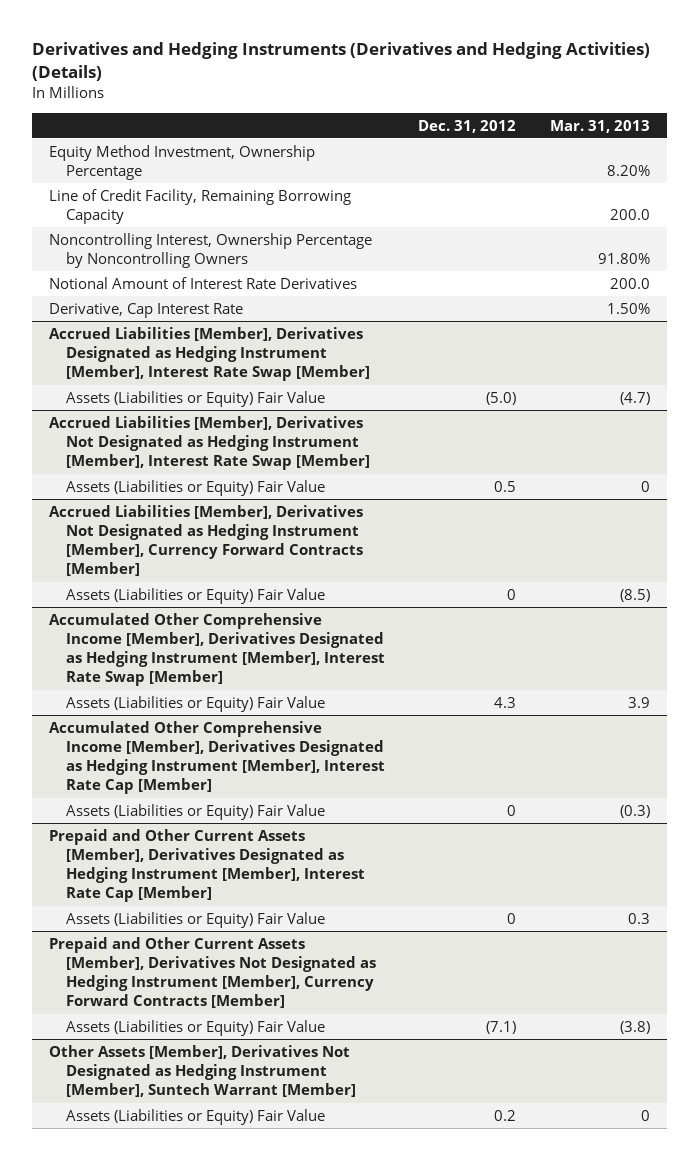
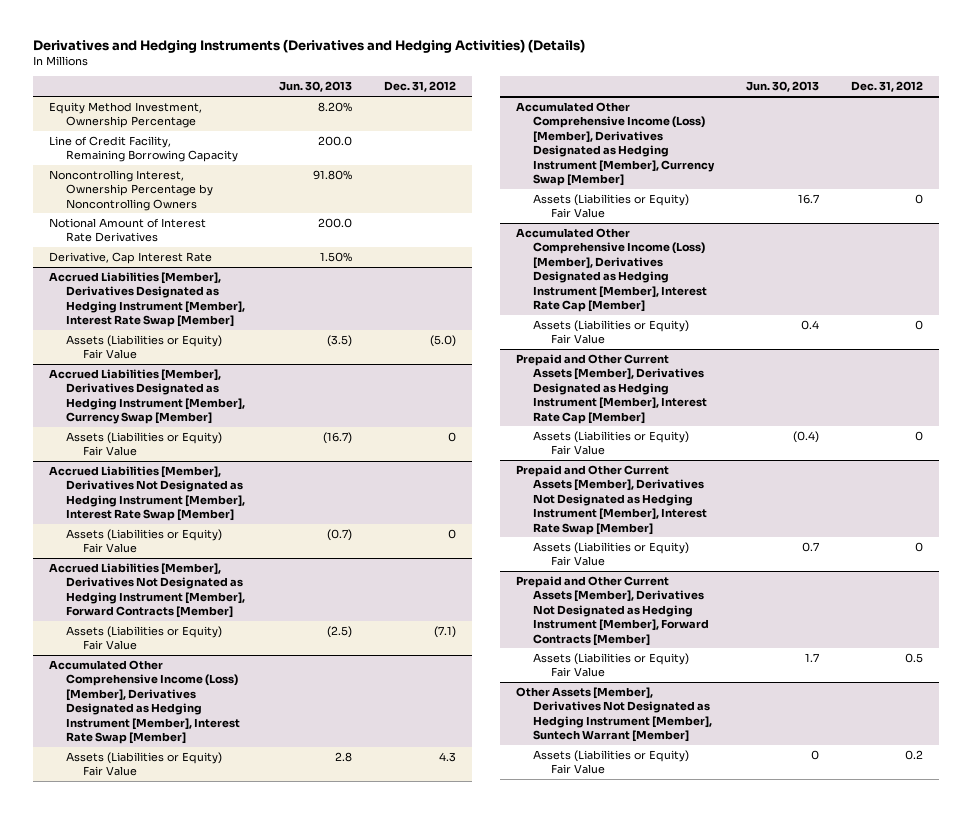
- | Dec. 31, 2012 | Mar. 31, 2013
+ | Jun. 30, 2013 | Dec. 31, 2012
+ Accrued Liabilities [Member], Derivatives Designated as Hedging Instrument [Member], Currency Swap [Member]
+ Assets (Liabilities or Equity) Fair Value | (16.7) | 0
@ Accrued Liabilities [Member], Derivatives Not Designated as Hedging Instrument [Member], Interest Rate Swap [Member]
- Assets (Liabilities or Equity) Fair Value | 0.5 | 0
- Accrued Liabilities [Member], Derivatives Not Designated as Hedging Instrument [Member], Currency Forward Contracts [Member]
- Accumulated Other Comprehensive Income [Member], Derivatives Designated as Hedging Instrument [Member], Interest Rate Swap [Member]
+ Accrued Liabilities [Member], Derivatives Not Designated as Hedging Instrument [Member], Forward Contracts [Member]
+ Assets (Liabilities or Equity) Fair Value | (2.5) | (7.1)
+ Accumulated Other Comprehensive Income (Loss) [Member], Derivatives Designated as Hedging Instrument [Member], Interest Rate Swap [Member]
- Accumulated Other Comprehensive Income [Member], Derivatives Designated as Hedging Instrument [Member], Interest Rate Cap [Member]
+ Accumulated Other Comprehensive Income (Loss) [Member], Derivatives Designated as Hedging Instrument [Member], Currency Swap [Member]
+ Accumulated Other Comprehensive Income (Loss) [Member], Derivatives Designated as Hedging Instrument [Member], Interest Rate Cap [Member]
+ Assets (Liabilities or Equity) Fair Value | 0.4 | 0
- Prepaid and Other Current Assets [Member], Derivatives Not Designated as Hedging Instrument [Member], Currency Forward Contracts [Member]
- Assets (Liabilities or Equity) Fair Value | (7.1) | (3.8)
+ Prepaid and Other Current Assets [Member], Derivatives Not Designated as Hedging Instrument [Member], Interest Rate Swap [Member]
+ Assets (Liabilities or Equity) Fair Value | 0.7 | 0
+ Prepaid and Other Current Assets [Member], Derivatives Not Designated as Hedging Instrument [Member], Forward Contracts [Member]
+ Assets (Liabilities or Equity) Fair Value | 1.7 | 0.5

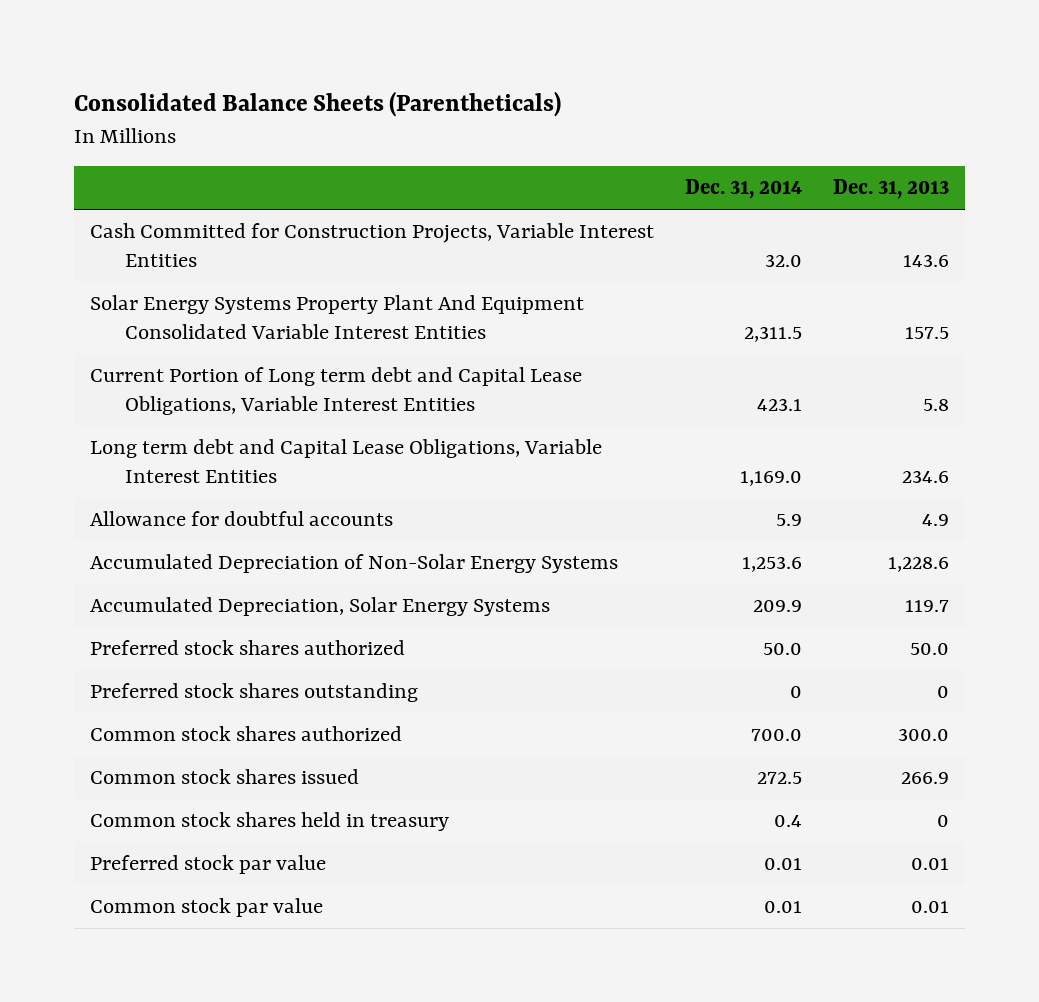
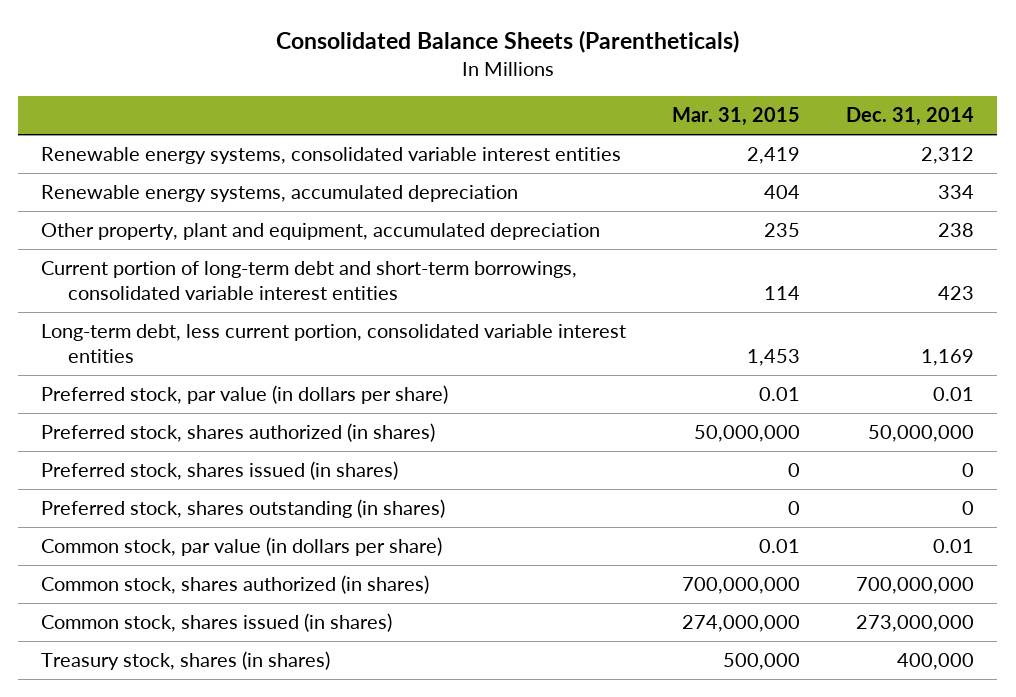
- | Dec. 31, 2014 | Dec. 31, 2013
+ | Mar. 31, 2015 | Dec. 31, 2014
- Cash Committed for Construction Projects, Variable Interest Entities | 32.0 | 143.6
- Solar Energy Systems Property Plant And Equipment Consolidated Variable Interest Entities | 2,311.5 | 157.5
- Current Portion of Long term debt and Capital Lease Obligations, Variable Interest Entities | 423.1 | 5.8
- Long term debt and Capital Lease Obligations, Variable Interest Entities | 1,169.0 | 234.6
- Allowance for doubtful accounts | 5.9 | 4.9
- Accumulated Depreciation of Non-Solar Energy Systems | 1,253.6 | 1,228.6
- Accumulated Depreciation, Solar Energy Systems | 209.9 | 119.7
- Preferred stock shares authorized | 50.0 | 50.0
- Preferred stock shares outstanding | 0 | 0
- Common stock shares authorized | 700.0 | 300.0
- Common stock shares issued | 272.5 | 266.9
- Common stock shares held in treasury | 0.4 | 0
- Preferred stock par value | 0.01 | 0.01
- Common stock par value | 0.01 | 0.01
+ Renewable energy systems, consolidated variable interest entities | 2,419 | 2,312
+ Renewable energy systems, accumulated depreciation | 404 | 334
+ Other property, plant and equipment, accumulated depreciation | 235 | 238
+ Current portion of long-term debt and short-term borrowings, consolidated variable interest entities | 114 | 423
+ Long-term debt, less current portion, consolidated variable interest entities | 1,453 | 1,169
+ Preferred stock, par value (in dollars per share) | 0.01 | 0.01
+ Preferred stock, shares authorized (in shares) | 50,000,000 | 50,000,000
+ Preferred stock, shares issued (in shares) | 0 | 0
+ Preferred stock, shares outstanding (in shares) | 0 | 0
+ Common stock, par value (in dollars per share) | 0.01 | 0.01
+ Common stock, shares authorized (in shares) | 700,000,000 | 700,000,000
+ Common stock, shares issued (in shares) | 274,000,000 | 273,000,000
+ Treasury stock, shares (in shares) | 500,000 | 400,000

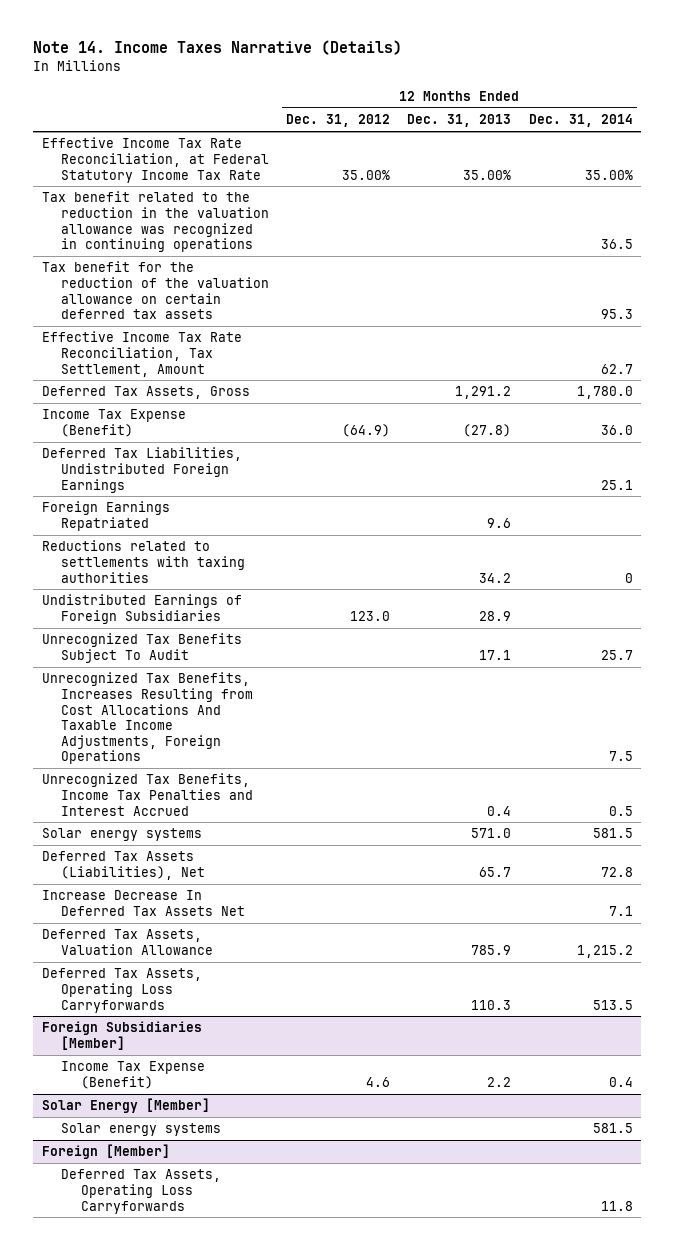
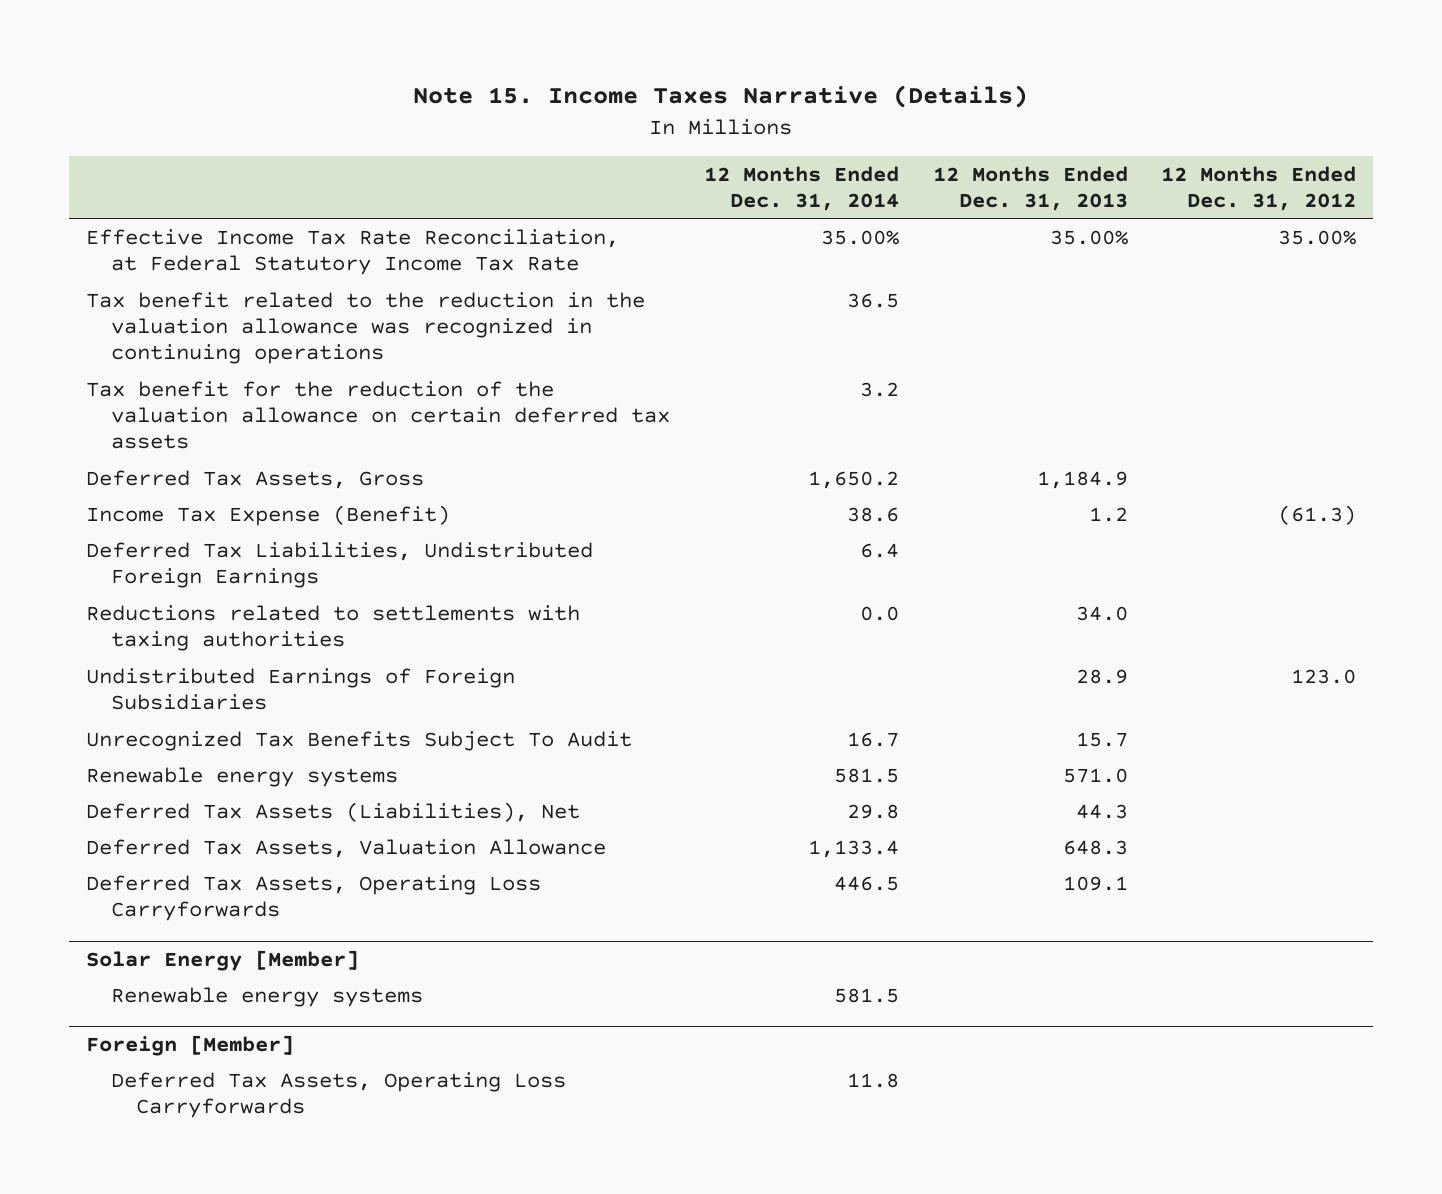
- Note 14. Income Taxes Narrative (Details)
+ Note 15. Income Taxes Narrative (Details)
- | 12 Months Ended Dec. 31, 2012 | 12 Months Ended Dec. 31, 2013 | 12 Months Ended Dec. 31, 2014
+ | 12 Months Ended Dec. 31, 2014 | 12 Months Ended Dec. 31, 2013 | 12 Months Ended Dec. 31, 2012
- Tax benefit for the reduction of the valuation allowance on certain deferred tax assets | | | 95.3
- Effective Income Tax Rate Reconciliation, Tax Settlement, Amount | | | 62.7
- Deferred Tax Assets, Gross | | 1,291.2 | 1,780.0
- Income Tax Expense (Benefit) | (64.9) | (27.8) | 36.0
- Deferred Tax Liabilities, Undistributed Foreign Earnings | | | 25.1
- Foreign Earnings Repatriated | | 9.6 |
- Reductions related to settlements with taxing authorities | | 34.2 | 0
+ Tax benefit for the reduction of the valuation allowance on certain deferred tax assets | 3.2 | |
+ Deferred Tax Assets, Gross | 1,650.2 | 1,184.9 |
+ Income Tax Expense (Benefit) | 38.6 | 1.2 | (61.3)
+ Deferred Tax Liabilities, Undistributed Foreign Earnings | 6.4 | |
+ Reductions related to settlements with taxing authorities | 0.0 | 34.0 |
- Unrecognized Tax Benefits Subject To Audit | | 17.1 | 25.7
- Unrecognized Tax Benefits, Increases Resulting from Cost Allocations And Taxable Income Adjustments, Foreign Operations | | | 7.5
- Unrecognized Tax Benefits, Income Tax Penalties and Interest Accrued | | 0.4 | 0.5
- Solar energy systems | | 571.0 | 581.5
- Deferred Tax Assets (Liabilities), Net | | 65.7 | 72.8
- Increase Decrease In Deferred Tax Assets Net | | | 7.1
- Deferred Tax Assets, Valuation Allowance | | 785.9 | 1,215.2
- Deferred Tax Assets, Operating Loss Carryforwards | | 110.3 | 513.5
- Foreign Subsidiaries [Member]
- Income Tax Expense (Benefit) | 4.6 | 2.2 | 0.4
+ Unrecognized Tax Benefits Subject To Audit | 16.7 | 15.7 |
+ Renewable energy systems | 581.5 | 571.0 |
+ Deferred Tax Assets (Liabilities), Net | 29.8 | 44.3 |
+ Deferred Tax Assets, Valuation Allowance | 1,133.4 | 648.3 |
+ Deferred Tax Assets, Operating Loss Carryforwards | 446.5 | 109.1 |
@ Solar Energy [Member]
- Solar energy systems | | | 581.5
+ Renewable energy systems | 581.5 | |

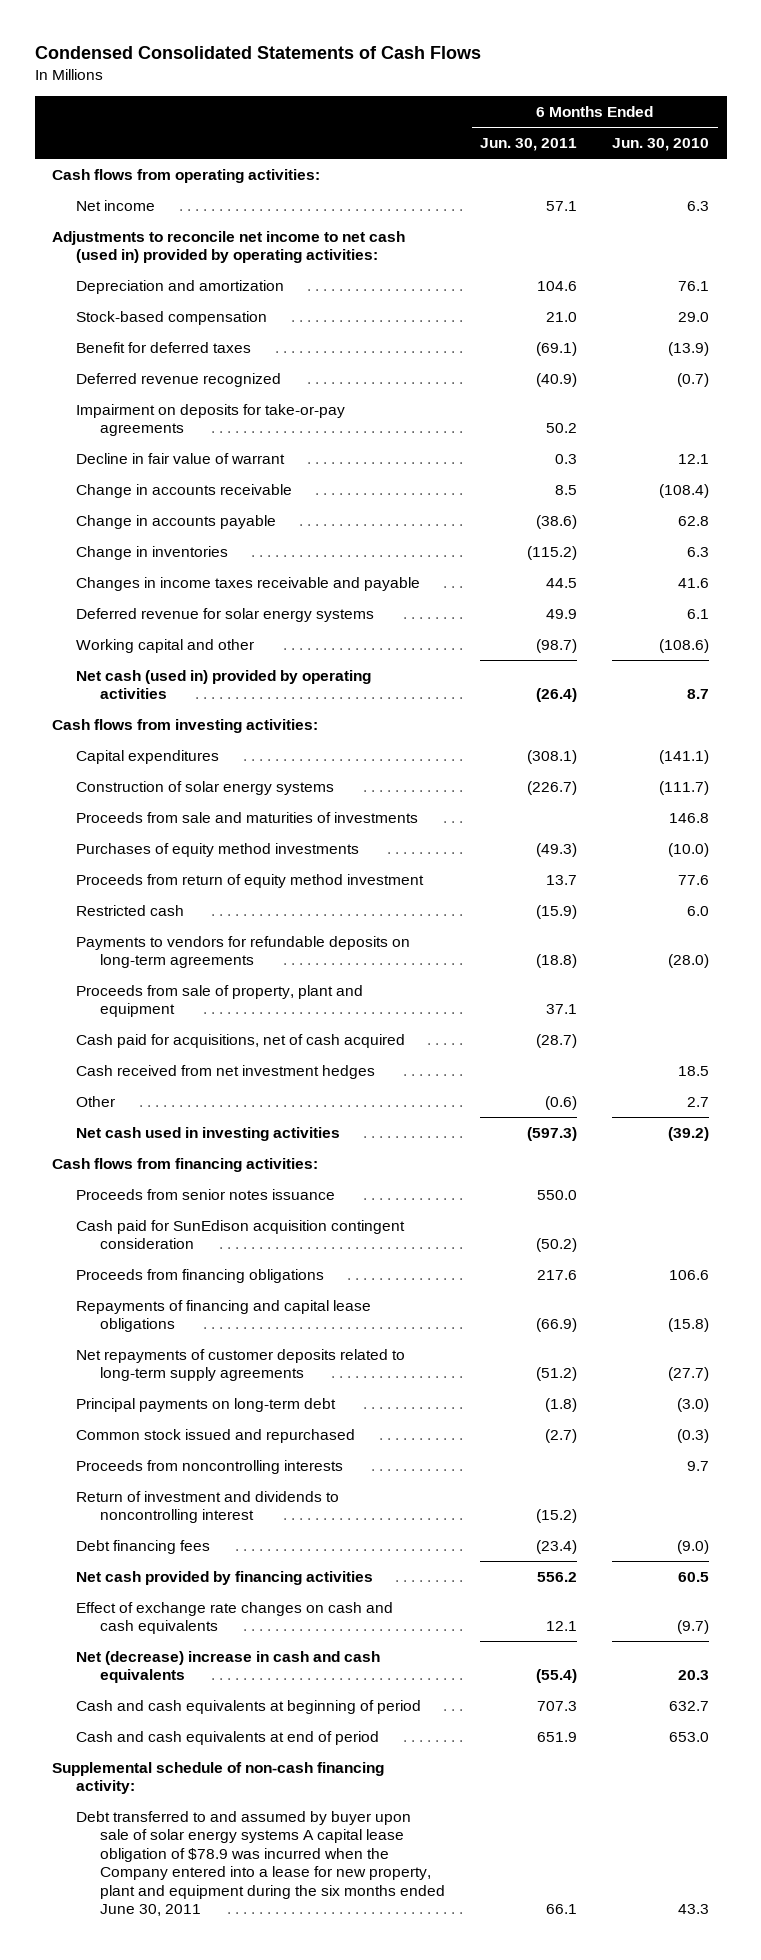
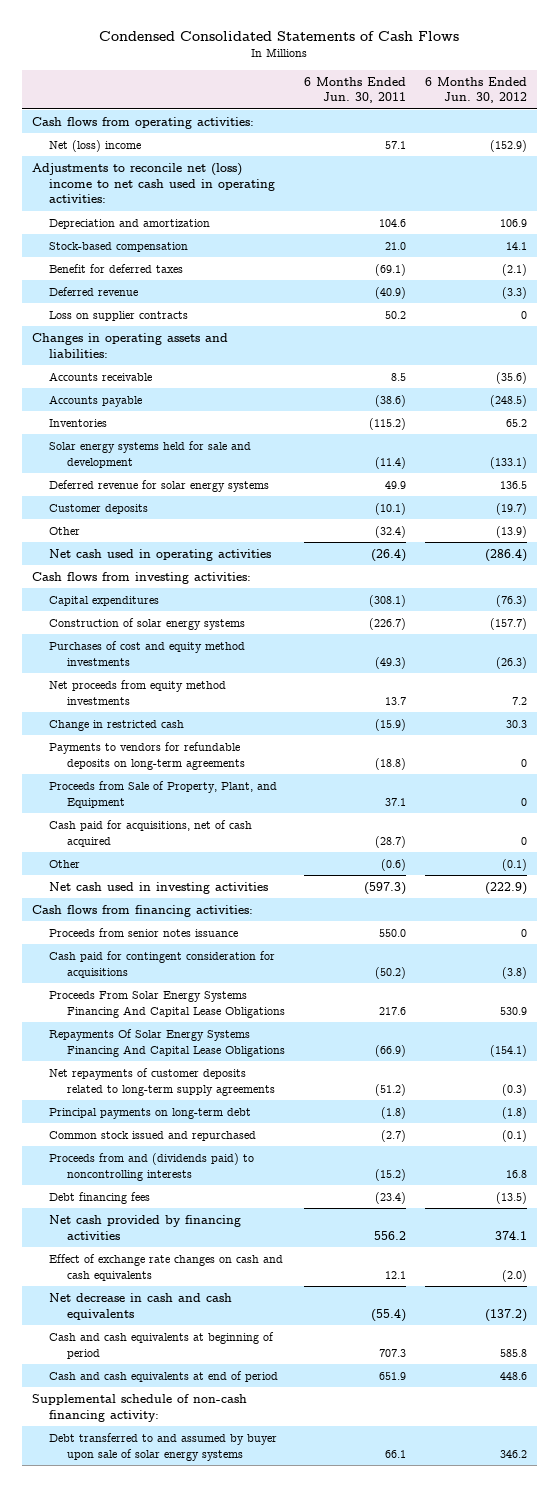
- | 6 Months Ended Jun. 30, 2011 | 6 Months Ended Jun. 30, 2010
+ | 6 Months Ended Jun. 30, 2011 | 6 Months Ended Jun. 30, 2012
- Net income | 57.1 | 6.3
- Adjustments to reconcile net income to net cash (used in) provided by operating activities:
+ Net (loss) income | 57.1 | (152.9)
+ Adjustments to reconcile net (loss) income to net cash used in operating activities:
- Deferred revenue recognized | (40.9) | (0.7)
- Impairment on deposits for take-or-pay agreements | 50.2 |
- Decline in fair value of warrant | 0.3 | 12.1
- Change in accounts receivable | 8.5 | (108.4)
- Change in accounts payable | (38.6) | 62.8
- Change in inventories | (115.2) | 6.3
- Changes in income taxes receivable and payable | 44.5 | 41.6
+ Deferred revenue | (40.9) | (3.3)
+ Loss on supplier contracts | 50.2 | 0
+ Changes in operating assets and liabilities:
+ Accounts receivable | 8.5 | (35.6)
+ Accounts payable | (38.6) | (248.5)
+ Inventories | (115.2) | 65.2
+ Solar energy systems held for sale and development | (11.4) | (133.1)
- Working capital and other | (98.7) | (108.6)
- Net cash (used in) provided by operating activities | (26.4) | 8.7
+ Customer deposits | (10.1) | (19.7)
+ Other | (32.4) | (13.9)
+ Net cash used in operating activities | (26.4) | (286.4)
- Proceeds from sale and maturities of investments | | 146.8
- Purchases of equity method investments | (49.3) | (10.0)
- Proceeds from return of equity method investment | 13.7 | 77.6
- Restricted cash | (15.9) | 6.0
+ Purchases of cost and equity method investments | (49.3) | (26.3)
+ Net proceeds from equity method investments | 13.7 | 7.2
+ Change in restricted cash | (15.9) | 30.3
- Proceeds from sale of property, plant and equipment | 37.1 |
+ Proceeds from Sale of Property, Plant, and Equipment | 37.1 | 0
- Cash received from net investment hedges | | 18.5
- Cash paid for SunEdison acquisition contingent consideration | (50.2) |
- Proceeds from financing obligations | 217.6 | 106.6
- Repayments of financing and capital lease obligations | (66.9) | (15.8)
+ Cash paid for contingent consideration for acquisitions | (50.2) | (3.8)
+ Proceeds From Solar Energy Systems Financing And Capital Lease Obligations | 217.6 | 530.9
+ Repayments Of Solar Energy Systems Financing And Capital Lease Obligations | (66.9) | (154.1)
- Proceeds from noncontrolling interests | | 9.7
- Return of investment and dividends to noncontrolling interest | (15.2) |
+ Proceeds from and (dividends paid) to noncontrolling interests | (15.2) | 16.8
- Net (decrease) increase in cash and cash equivalents | (55.4) | 20.3
+ Net decrease in cash and cash equivalents | (55.4) | (137.2)
- Debt transferred to and assumed by buyer upon sale of solar energy systems A capital lease obligation of $78.9 was incurred when the Company entered into a lease for new property, plant and equipment during the six months ended June 30, 2011 | 66.1 | 43.3
+ Debt transferred to and assumed by buyer upon sale of solar energy systems | 66.1 | 346.2

